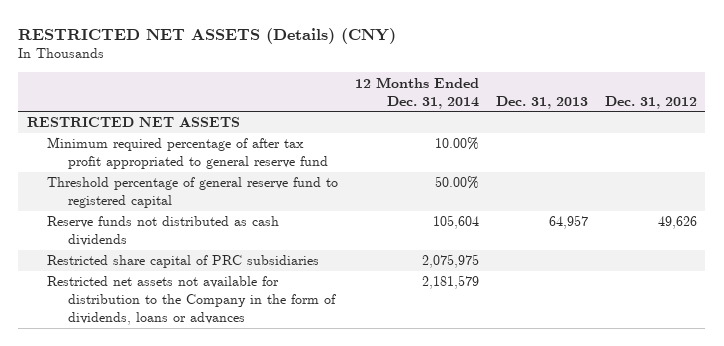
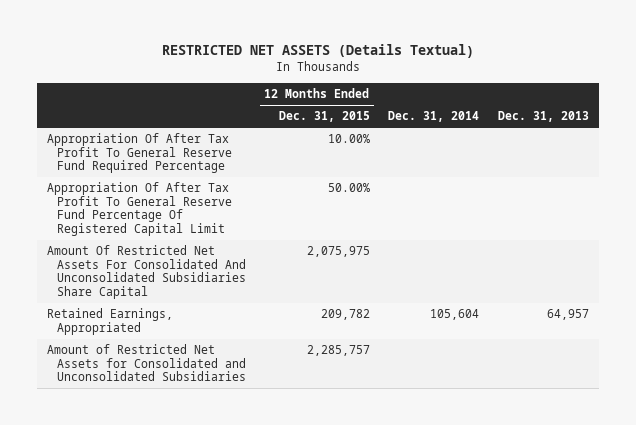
- RESTRICTED NET ASSETS (Details) (CNY)
+ RESTRICTED NET ASSETS (Details Textual)
- | 12 Months Ended Dec. 31, 2014 | Dec. 31, 2013 | Dec. 31, 2012
+ | 12 Months Ended Dec. 31, 2015 | Dec. 31, 2014 | Dec. 31, 2013
- RESTRICTED NET ASSETS
- Minimum required percentage of after tax profit appropriated to general reserve fund | 10.00% | |
- Threshold percentage of general reserve fund to registered capital | 50.00% | |
- Reserve funds not distributed as cash dividends | 105,604 | 64,957 | 49,626
- Restricted share capital of PRC subsidiaries | 2,075,975 | |
- Restricted net assets not available for distribution to the Company in the form of dividends, loans or advances | 2,181,579 | |
+ Appropriation Of After Tax Profit To General Reserve Fund Required Percentage | 10.00% | |
+ Appropriation Of After Tax Profit To General Reserve Fund Percentage Of Registered Capital Limit | 50.00% | |
+ Amount Of Restricted Net Assets For Consolidated And Unconsolidated Subsidiaries Share Capital | 2,075,975 | |
+ Retained Earnings, Appropriated | 209,782 | 105,604 | 64,957
+ Amount of Restricted Net Assets for Consolidated and Unconsolidated Subsidiaries | 2,285,757 | |

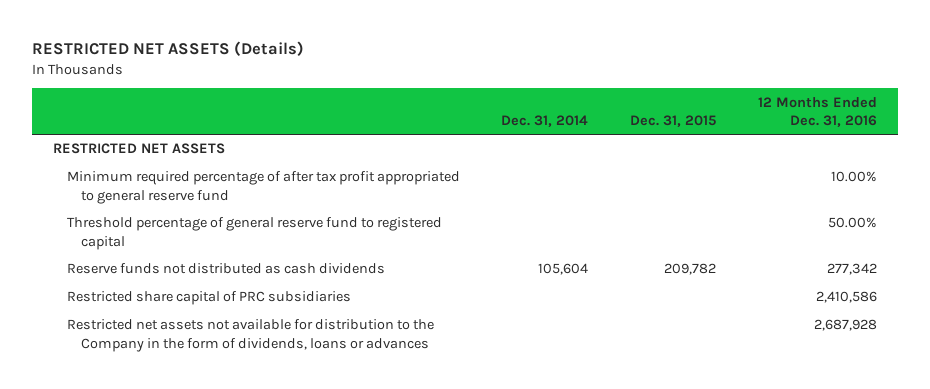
- RESTRICTED NET ASSETS (Details Textual)
+ RESTRICTED NET ASSETS (Details)
- | 12 Months Ended Dec. 31, 2015 | Dec. 31, 2014 | Dec. 31, 2013
+ | Dec. 31, 2014 | Dec. 31, 2015 | 12 Months Ended Dec. 31, 2016
- Appropriation Of After Tax Profit To General Reserve Fund Required Percentage | 10.00% | |
- Appropriation Of After Tax Profit To General Reserve Fund Percentage Of Registered Capital Limit | 50.00% | |
- Amount Of Restricted Net Assets For Consolidated And Unconsolidated Subsidiaries Share Capital | 2,075,975 | |
- Retained Earnings, Appropriated | 209,782 | 105,604 | 64,957
- Amount of Restricted Net Assets for Consolidated and Unconsolidated Subsidiaries | 2,285,757 | |
+ RESTRICTED NET ASSETS
+ Minimum required percentage of after tax profit appropriated to general reserve fund | | | 10.00%
+ Threshold percentage of general reserve fund to registered capital | | | 50.00%
+ Reserve funds not distributed as cash dividends | 105,604 | 209,782 | 277,342
+ Restricted share capital of PRC subsidiaries | | | 2,410,586
+ Restricted net assets not available for distribution to the Company in the form of dividends, loans or advances | | | 2,687,928

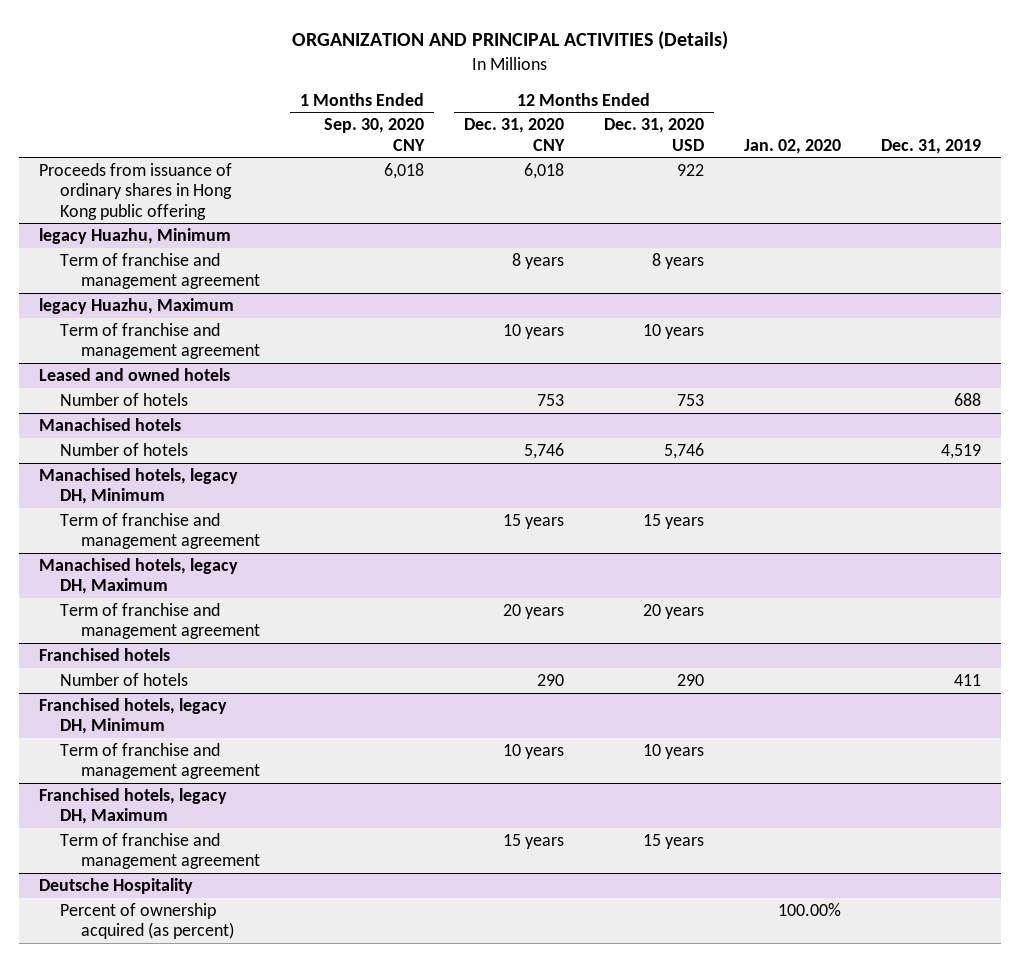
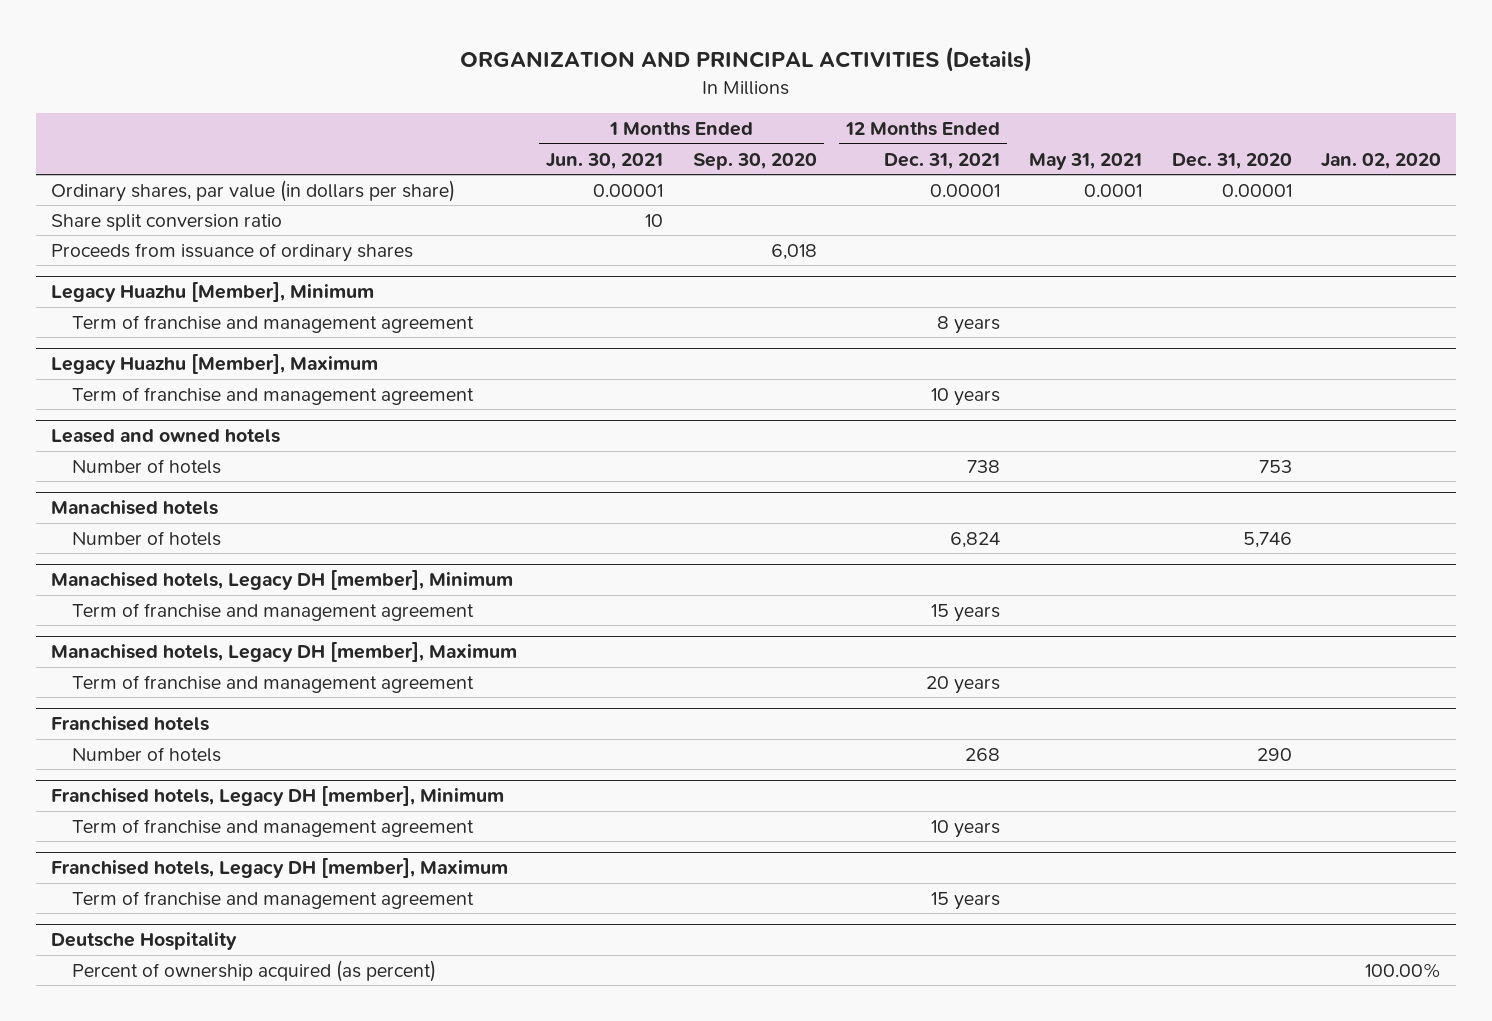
- | 1 Months Ended Sep. 30, 2020 CNY | 12 Months Ended Dec. 31, 2020 CNY | 12 Months Ended Dec. 31, 2020 USD | Jan. 02, 2020 | Dec. 31, 2019
+ | 1 Months Ended Jun. 30, 2021 | 1 Months Ended Sep. 30, 2020 | 12 Months Ended Dec. 31, 2021 | May 31, 2021 | Dec. 31, 2020 | Jan. 02, 2020
- Proceeds from issuance of ordinary shares in Hong Kong public offering | 6,018 | 6,018 | 922 | |
- legacy Huazhu, Minimum
+ Ordinary shares, par value (in dollars per share) | 0.00001 | | 0.00001 | 0.0001 | 0.00001 |
+ Share split conversion ratio | 10 | | | | |
+ Proceeds from issuance of ordinary shares | | 6,018 | | | |
+ Legacy Huazhu [Member], Minimum
- legacy Huazhu, Maximum
+ Legacy Huazhu [Member], Maximum
- Manachised hotels, legacy DH, Minimum
+ Manachised hotels, Legacy DH [member], Minimum
- Manachised hotels, legacy DH, Maximum
+ Manachised hotels, Legacy DH [member], Maximum
- Franchised hotels, legacy DH, Minimum
+ Franchised hotels, Legacy DH [member], Minimum
- Franchised hotels, legacy DH, Maximum
+ Franchised hotels, Legacy DH [member], Maximum

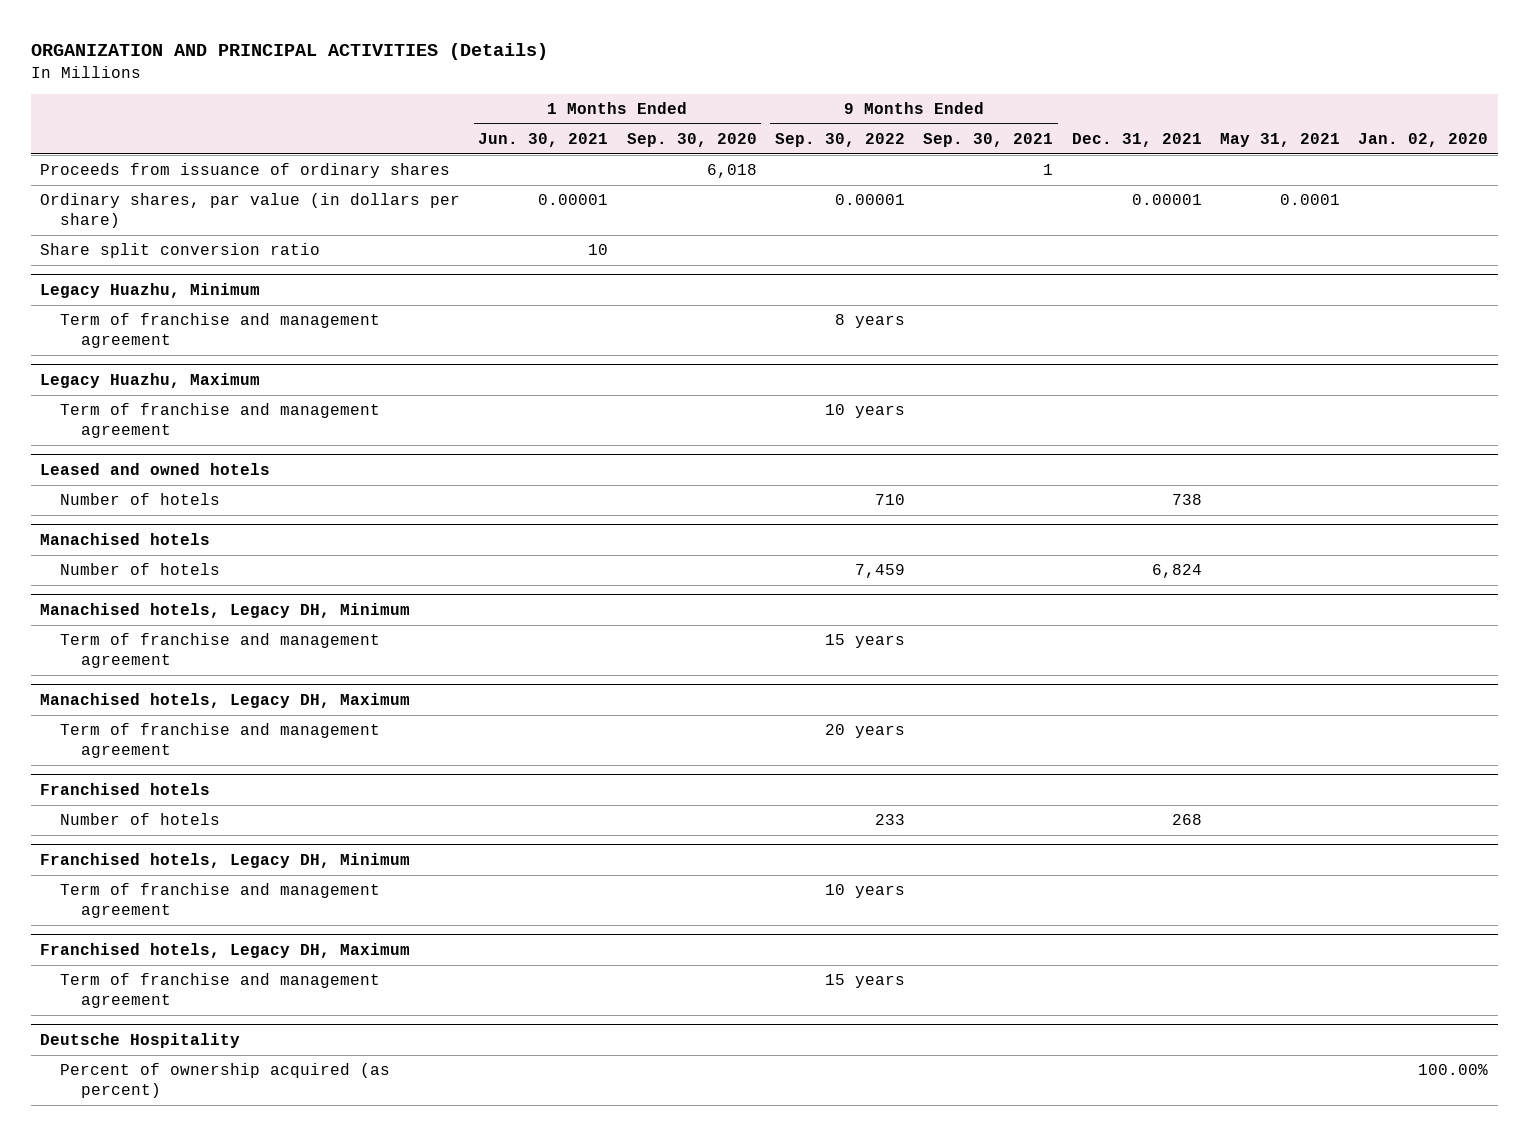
- | 1 Months Ended Jun. 30, 2021 | 1 Months Ended Sep. 30, 2020 | 12 Months Ended Dec. 31, 2021 | May 31, 2021 | Dec. 31, 2020 | Jan. 02, 2020
+ | 1 Months Ended Jun. 30, 2021 | 1 Months Ended Sep. 30, 2020 | 9 Months Ended Sep. 30, 2022 | 9 Months Ended Sep. 30, 2021 | Dec. 31, 2021 | May 31, 2021 | Jan. 02, 2020
moved up: Proceeds from issuance of ordinary shares | | 6,018 | | 1 | | |
- Legacy Huazhu [Member], Minimum
+ Legacy Huazhu, Minimum
- Legacy Huazhu [Member], Maximum
+ Legacy Huazhu, Maximum
- Manachised hotels, Legacy DH [member], Minimum
+ Manachised hotels, Legacy DH, Minimum
- Manachised hotels, Legacy DH [member], Maximum
+ Manachised hotels, Legacy DH, Maximum
- Franchised hotels, Legacy DH [member], Minimum
+ Franchised hotels, Legacy DH, Minimum
- Franchised hotels, Legacy DH [member], Maximum
+ Franchised hotels, Legacy DH, Maximum

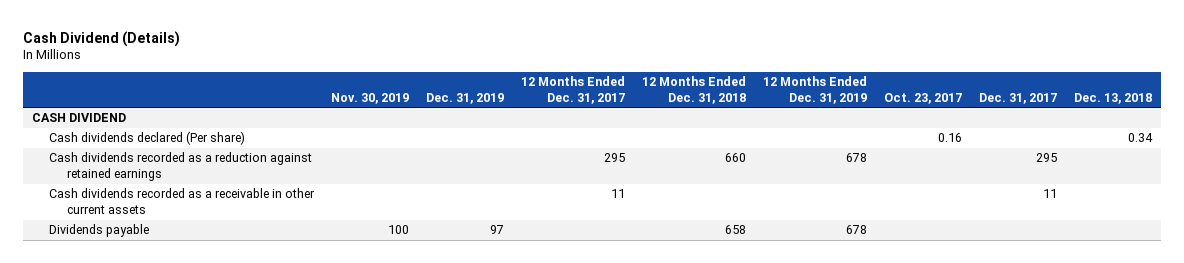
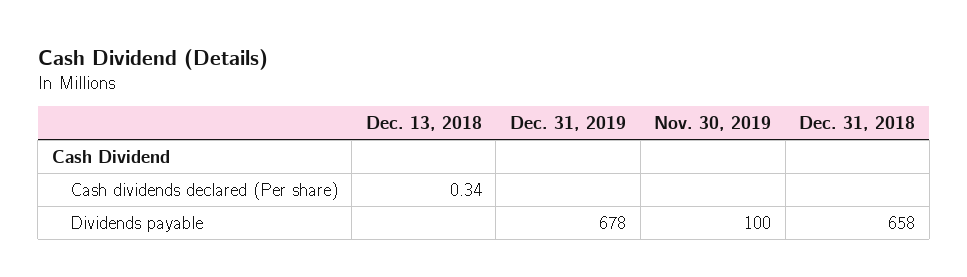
- | Nov. 30, 2019 | Dec. 31, 2019 | 12 Months Ended Dec. 31, 2017 | 12 Months Ended Dec. 31, 2018 | 12 Months Ended Dec. 31, 2019 | Oct. 23, 2017 | Dec. 31, 2017 | Dec. 13, 2018
+ | Dec. 13, 2018 | Dec. 31, 2019 | Nov. 30, 2019 | Dec. 31, 2018
- CASH DIVIDEND
+ Cash Dividend
- Cash dividends recorded as a reduction against retained earnings | | | 295 | 660 | 678 | | 295 |
- Cash dividends recorded as a receivable in other current assets | | | 11 | | | | 11 |
- Dividends payable | 100 | 97 | | 658 | 678 | | |
+ Dividends payable | | 678 | 100 | 658

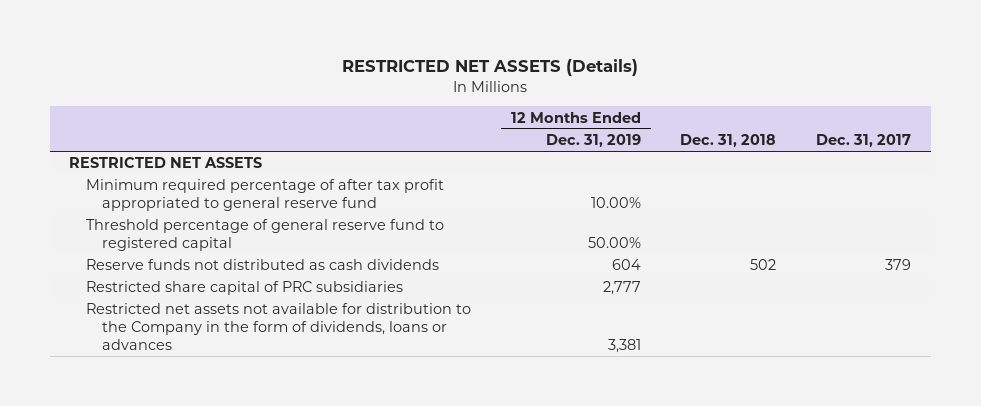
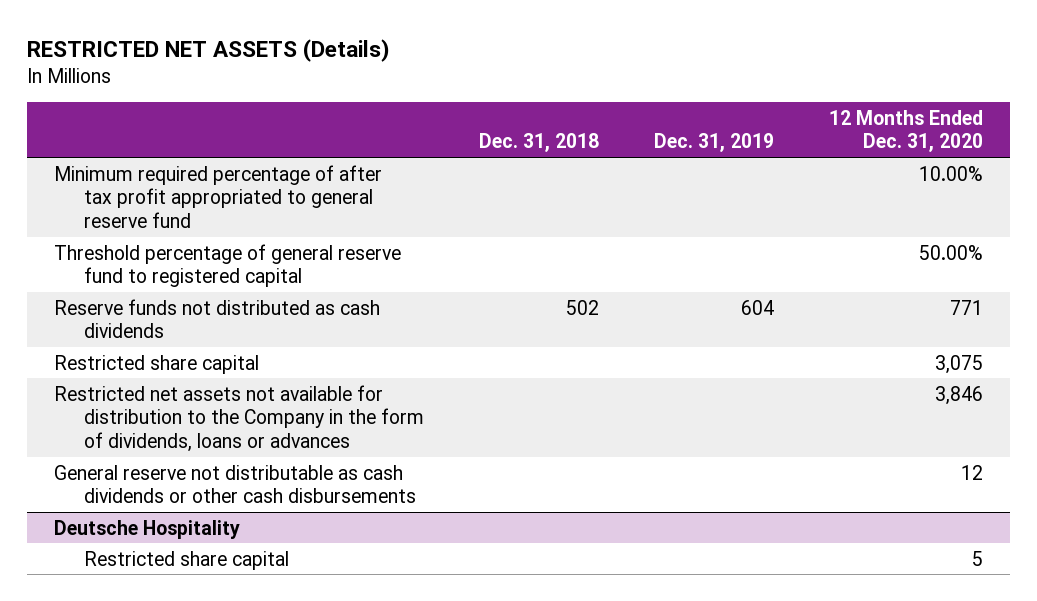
- | 12 Months Ended Dec. 31, 2019 | Dec. 31, 2018 | Dec. 31, 2017
+ | Dec. 31, 2018 | Dec. 31, 2019 | 12 Months Ended Dec. 31, 2020
- RESTRICTED NET ASSETS
- Restricted share capital of PRC subsidiaries | 2,777 | |
+ Restricted share capital | | | 3,075
+ General reserve not distributable as cash dividends or other cash disbursements | | | 12
+ Deutsche Hospitality
+ Restricted share capital | | | 5

